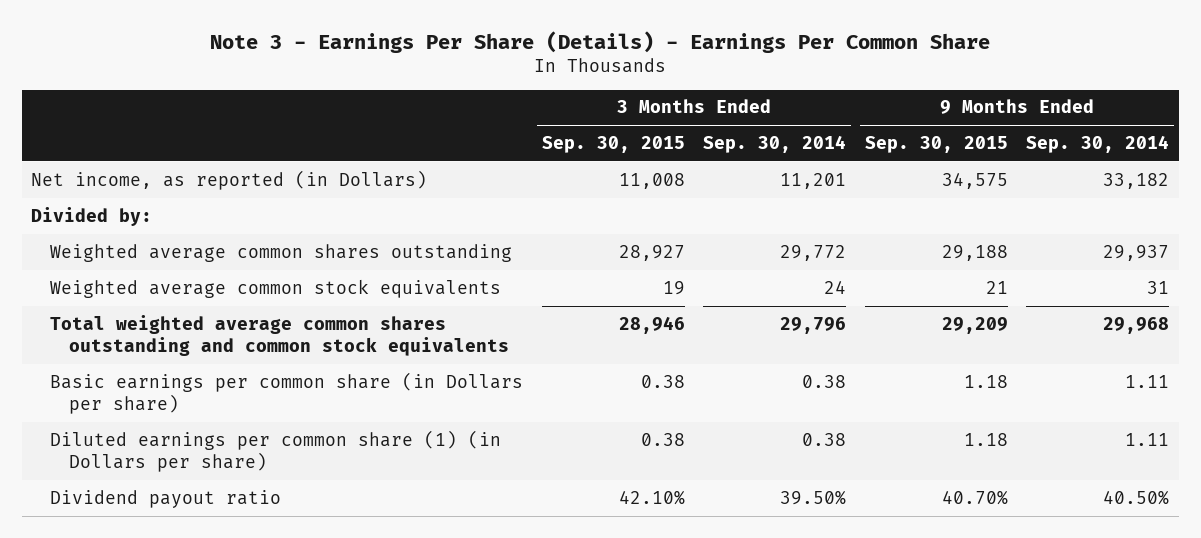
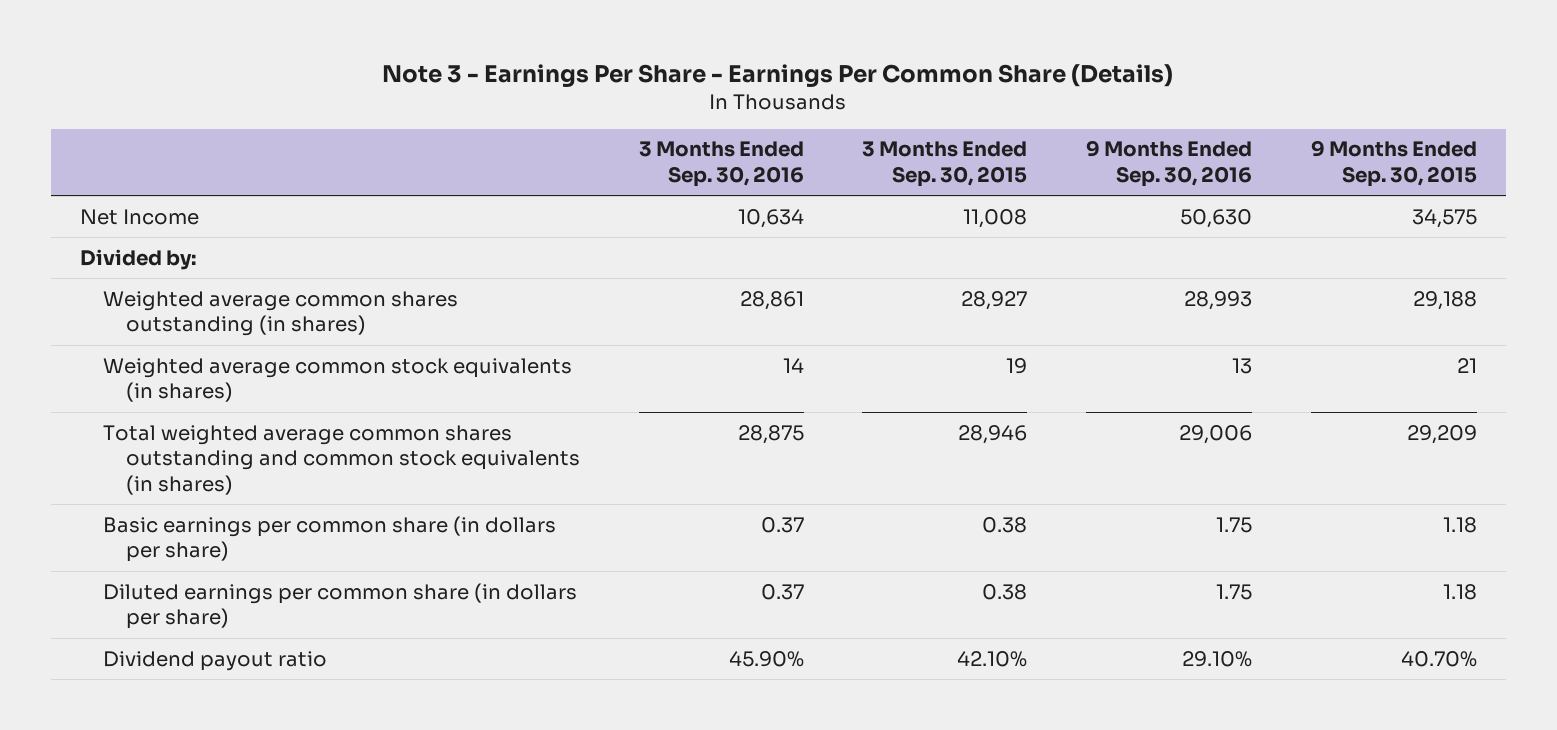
- Note 3 - Earnings Per Share (Details) - Earnings Per Common Share
+ Note 3 - Earnings Per Share - Earnings Per Common Share (Details)
- | 3 Months Ended Sep. 30, 2015 | 3 Months Ended Sep. 30, 2014 | 9 Months Ended Sep. 30, 2015 | 9 Months Ended Sep. 30, 2014
+ | 3 Months Ended Sep. 30, 2016 | 3 Months Ended Sep. 30, 2015 | 9 Months Ended Sep. 30, 2016 | 9 Months Ended Sep. 30, 2015
- Net income, as reported (in Dollars) | 11,008 | 11,201 | 34,575 | 33,182
+ Net Income | 10,634 | 11,008 | 50,630 | 34,575
- Weighted average common shares outstanding | 28,927 | 29,772 | 29,188 | 29,937
- Weighted average common stock equivalents | 19 | 24 | 21 | 31
- Total weighted average common shares outstanding and common stock equivalents | 28,946 | 29,796 | 29,209 | 29,968
- Basic earnings per common share (in Dollars per share) | 0.38 | 0.38 | 1.18 | 1.11
- Diluted earnings per common share (1) (in Dollars per share) | 0.38 | 0.38 | 1.18 | 1.11
+ Weighted average common shares outstanding (in shares) | 28,861 | 28,927 | 28,993 | 29,188
+ Weighted average common stock equivalents (in shares) | 14 | 19 | 13 | 21
+ Total weighted average common shares outstanding and common stock equivalents (in shares) | 28,875 | 28,946 | 29,006 | 29,209
+ Basic earnings per common share (in dollars per share) | 0.37 | 0.38 | 1.75 | 1.18
+ Diluted earnings per common share (in dollars per share) | 0.37 | 0.38 | 1.75 | 1.18

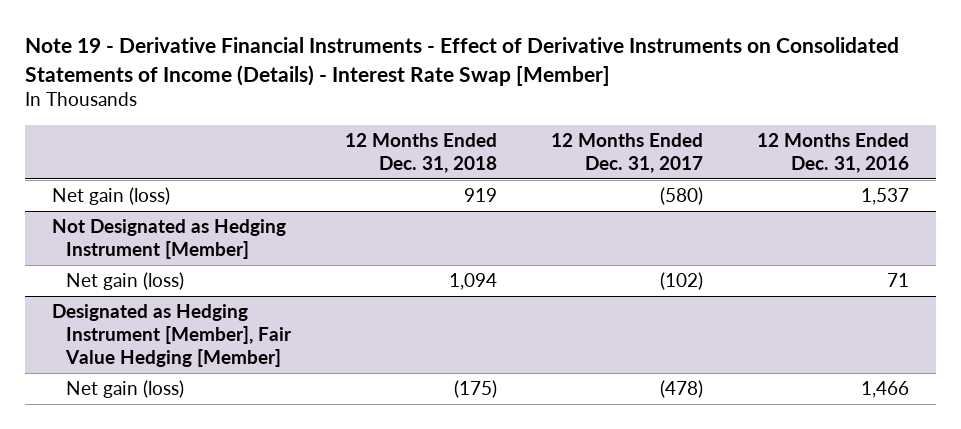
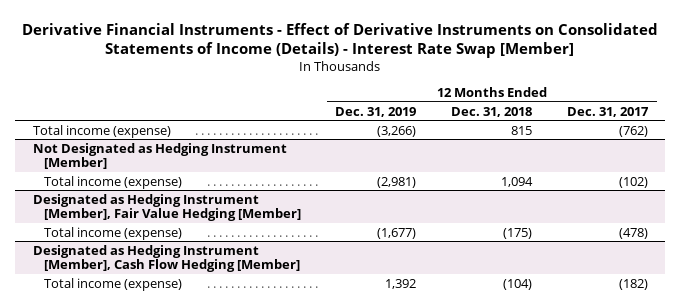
- Note 19 - Derivative Financial Instruments - Effect of Derivative Instruments on Consolidated Statements of Income (Details) - Interest Rate Swap [Member]
+ Derivative Financial Instruments - Effect of Derivative Instruments on Consolidated Statements of Income (Details) - Interest Rate Swap [Member]
- | 12 Months Ended Dec. 31, 2018 | 12 Months Ended Dec. 31, 2017 | 12 Months Ended Dec. 31, 2016
+ | 12 Months Ended Dec. 31, 2019 | 12 Months Ended Dec. 31, 2018 | 12 Months Ended Dec. 31, 2017
- Net gain (loss) | 919 | (580) | 1,537
+ Total income (expense) | (3,266) | 815 | (762)
@ Not Designated as Hedging Instrument [Member]
- Net gain (loss) | 1,094 | (102) | 71
+ Total income (expense) | (2,981) | 1,094 | (102)
@ Designated as Hedging Instrument [Member], Fair Value Hedging [Member]
- Net gain (loss) | (175) | (478) | 1,466
+ Total income (expense) | (1,677) | (175) | (478)
+ Designated as Hedging Instrument [Member], Cash Flow Hedging [Member]
+ Total income (expense) | 1,392 | (104) | (182)

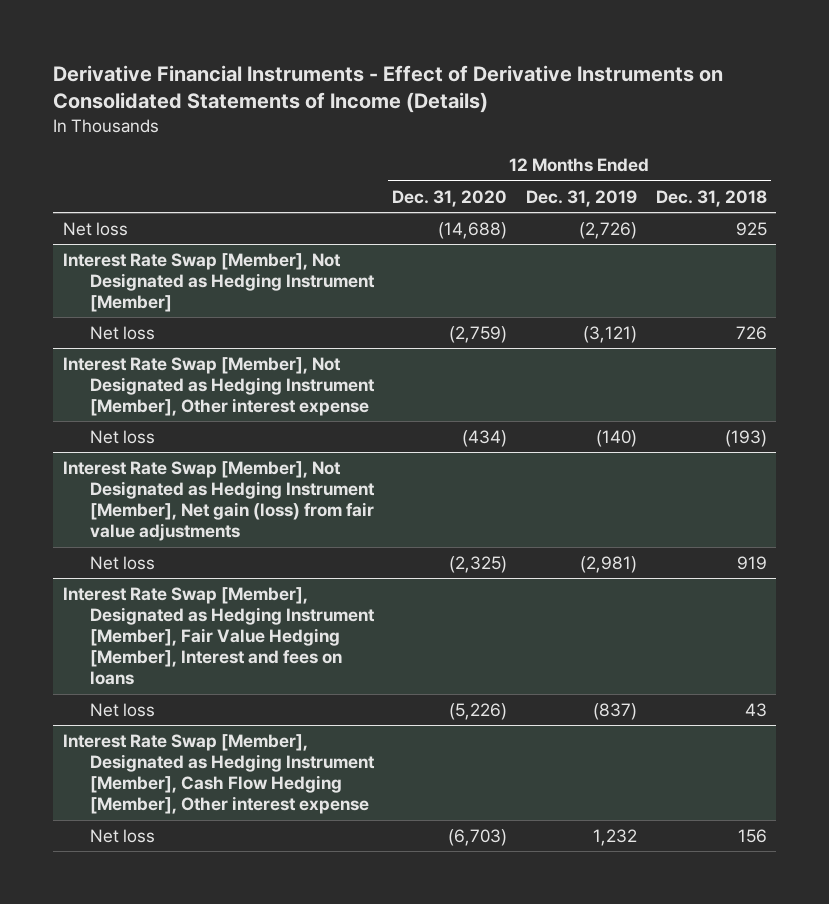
- Derivative Financial Instruments - Effect of Derivative Instruments on Consolidated Statements of Income (Details) - Interest Rate Swap [Member]
+ Derivative Financial Instruments - Effect of Derivative Instruments on Consolidated Statements of Income (Details)
- | 12 Months Ended Dec. 31, 2019 | 12 Months Ended Dec. 31, 2018 | 12 Months Ended Dec. 31, 2017
+ | 12 Months Ended Dec. 31, 2020 | 12 Months Ended Dec. 31, 2019 | 12 Months Ended Dec. 31, 2018
- Total income (expense) | (3,266) | 815 | (762)
- Not Designated as Hedging Instrument [Member]
- Total income (expense) | (2,981) | 1,094 | (102)
- Designated as Hedging Instrument [Member], Fair Value Hedging [Member]
- Total income (expense) | (1,677) | (175) | (478)
- Designated as Hedging Instrument [Member], Cash Flow Hedging [Member]
- Total income (expense) | 1,392 | (104) | (182)
+ Net loss | (14,688) | (2,726) | 925
+ Interest Rate Swap [Member], Not Designated as Hedging Instrument [Member]
+ Net loss | (2,759) | (3,121) | 726
+ Interest Rate Swap [Member], Not Designated as Hedging Instrument [Member], Other interest expense
+ Net loss | (434) | (140) | (193)
+ Interest Rate Swap [Member], Not Designated as Hedging Instrument [Member], Net gain (loss) from fair value adjustments
+ Net loss | (2,325) | (2,981) | 919
+ Interest Rate Swap [Member], Designated as Hedging Instrument [Member], Fair Value Hedging [Member], Interest and fees on loans
+ Net loss | (5,226) | (837) | 43
+ Interest Rate Swap [Member], Designated as Hedging Instrument [Member], Cash Flow Hedging [Member], Other interest expense
+ Net loss | (6,703) | 1,232 | 156

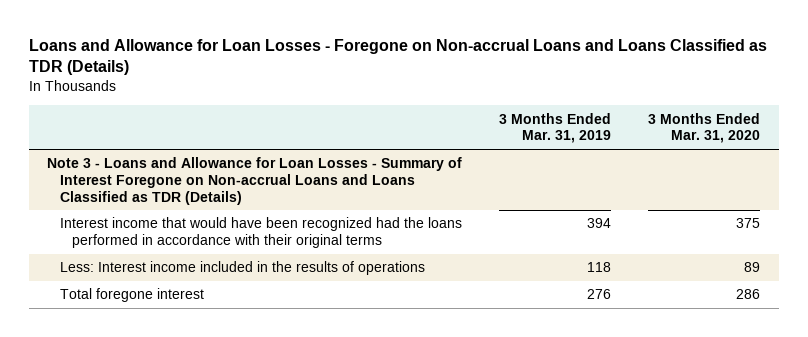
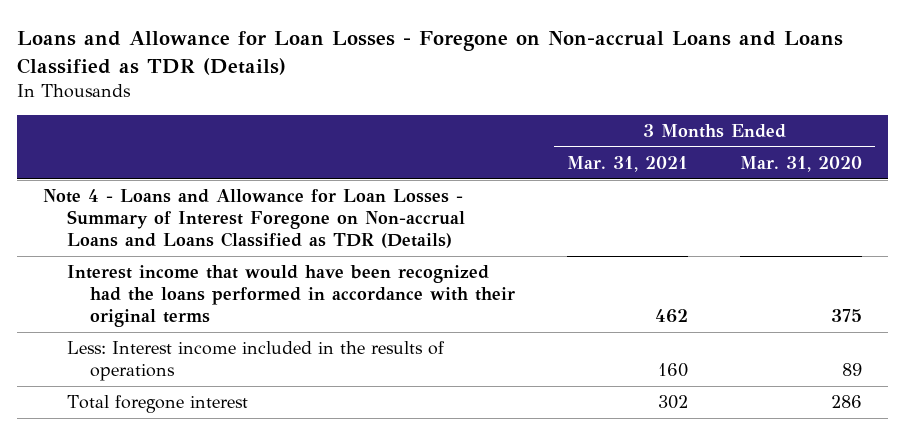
- | 3 Months Ended Mar. 31, 2019 | 3 Months Ended Mar. 31, 2020
+ | 3 Months Ended Mar. 31, 2021 | 3 Months Ended Mar. 31, 2020
- Note 3 - Loans and Allowance for Loan Losses - Summary of Interest Foregone on Non-accrual Loans and Loans Classified as TDR (Details)
+ Note 4 - Loans and Allowance for Loan Losses - Summary of Interest Foregone on Non-accrual Loans and Loans Classified as TDR (Details)

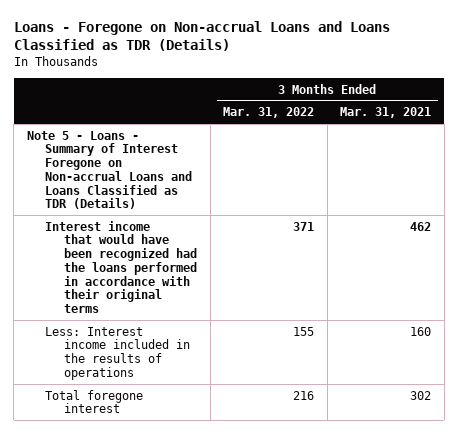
- Loans and Allowance for Loan Losses - Foregone on Non-accrual Loans and Loans Classified as TDR (Details)
+ Loans - Foregone on Non-accrual Loans and Loans Classified as TDR (Details)
- | 3 Months Ended Mar. 31, 2021 | 3 Months Ended Mar. 31, 2020
+ | 3 Months Ended Mar. 31, 2022 | 3 Months Ended Mar. 31, 2021
- Note 4 - Loans and Allowance for Loan Losses - Summary of Interest Foregone on Non-accrual Loans and Loans Classified as TDR (Details)
+ Note 5 - Loans - Summary of Interest Foregone on Non-accrual Loans and Loans Classified as TDR (Details)

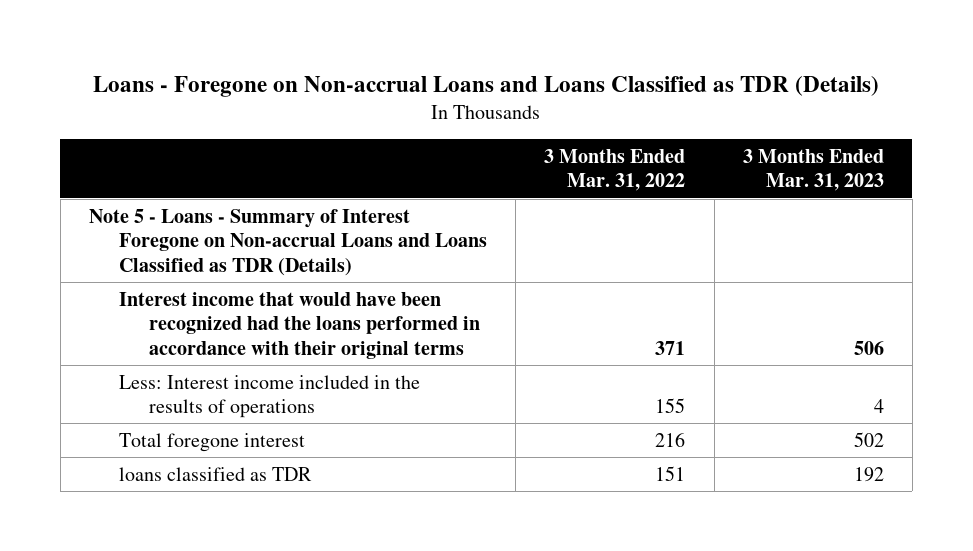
- | 3 Months Ended Mar. 31, 2022 | 3 Months Ended Mar. 31, 2021
+ | 3 Months Ended Mar. 31, 2022 | 3 Months Ended Mar. 31, 2023
+ loans classified as TDR | 151 | 192

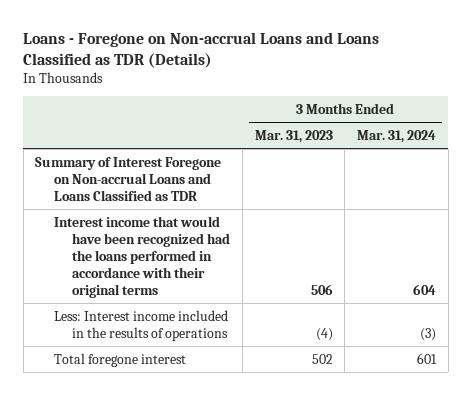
- | 3 Months Ended Mar. 31, 2022 | 3 Months Ended Mar. 31, 2023
+ | 3 Months Ended Mar. 31, 2023 | 3 Months Ended Mar. 31, 2024
- Note 5 - Loans - Summary of Interest Foregone on Non-accrual Loans and Loans Classified as TDR (Details)
+ Summary of Interest Foregone on Non-accrual Loans and Loans Classified as TDR
- Less: Interest income included in the results of operations | 155 | 4
+ Less: Interest income included in the results of operations | (4) | (3)
- loans classified as TDR | 151 | 192

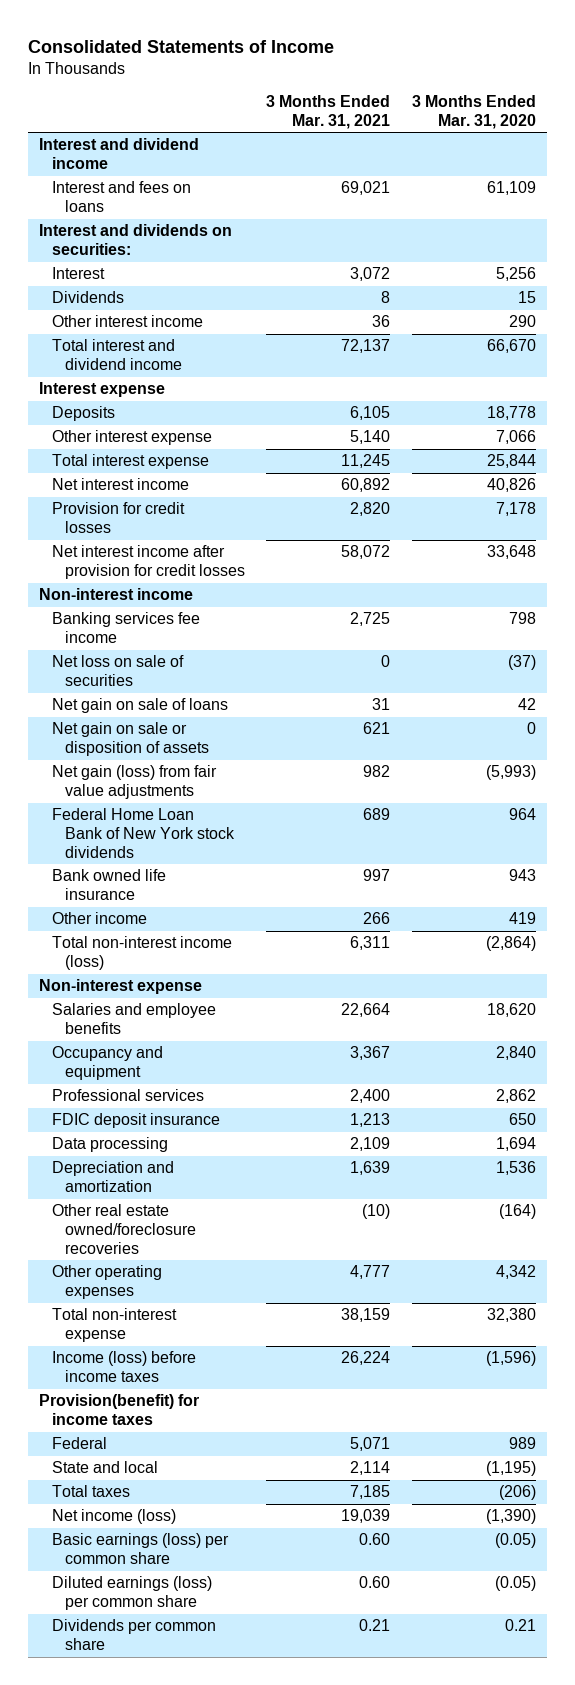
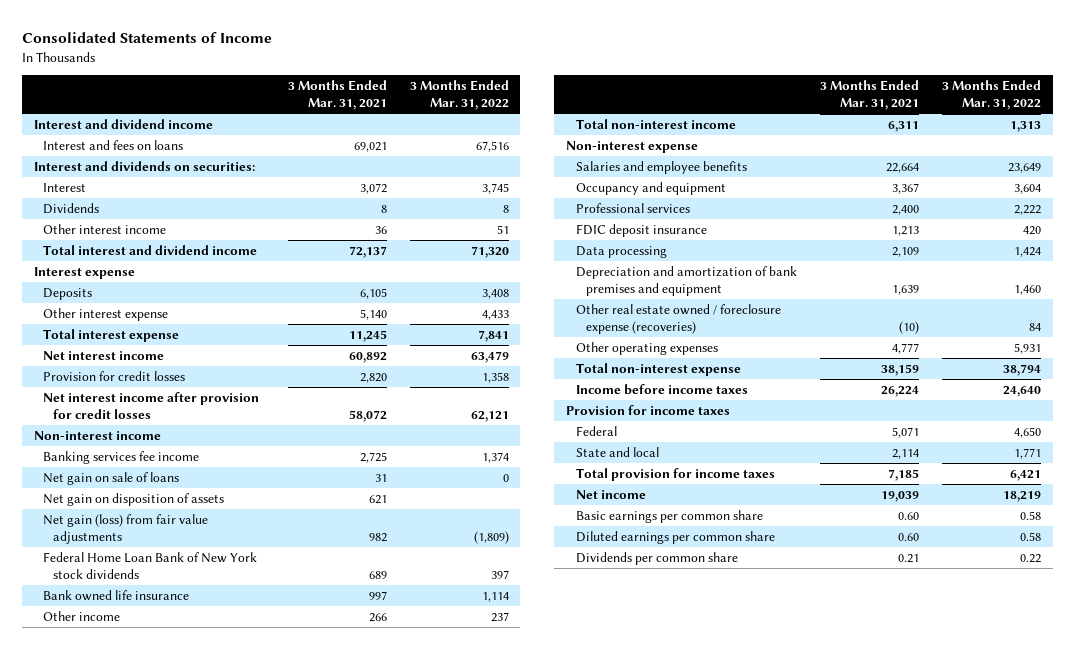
- | 3 Months Ended Mar. 31, 2021 | 3 Months Ended Mar. 31, 2020
+ | 3 Months Ended Mar. 31, 2021 | 3 Months Ended Mar. 31, 2022
- Net loss on sale of securities | 0 | (37)
- Net gain on sale or disposition of assets | 621 | 0
+ Net gain on disposition of assets | 621 |
- Total non-interest income (loss) | 6,311 | (2,864)
+ Total non-interest income | 6,311 | 1,313
- Depreciation and amortization | 1,639 | 1,536
- Other real estate owned/foreclosure recoveries | (10) | (164)
+ Depreciation and amortization of bank premises and equipment | 1,639 | 1,460
+ Other real estate owned / foreclosure expense (recoveries) | (10) | 84
- Income (loss) before income taxes | 26,224 | (1,596)
- Provision(benefit) for income taxes
+ Income before income taxes | 26,224 | 24,640
+ Provision for income taxes
- Total taxes | 7,185 | (206)
- Net income (loss) | 19,039 | (1,390)
- Basic earnings (loss) per common share | 0.60 | (0.05)
- Diluted earnings (loss) per common share | 0.60 | (0.05)
+ Total provision for income taxes | 7,185 | 6,421
+ Net income | 19,039 | 18,219
+ Basic earnings per common share | 0.60 | 0.58
+ Diluted earnings per common share | 0.60 | 0.58

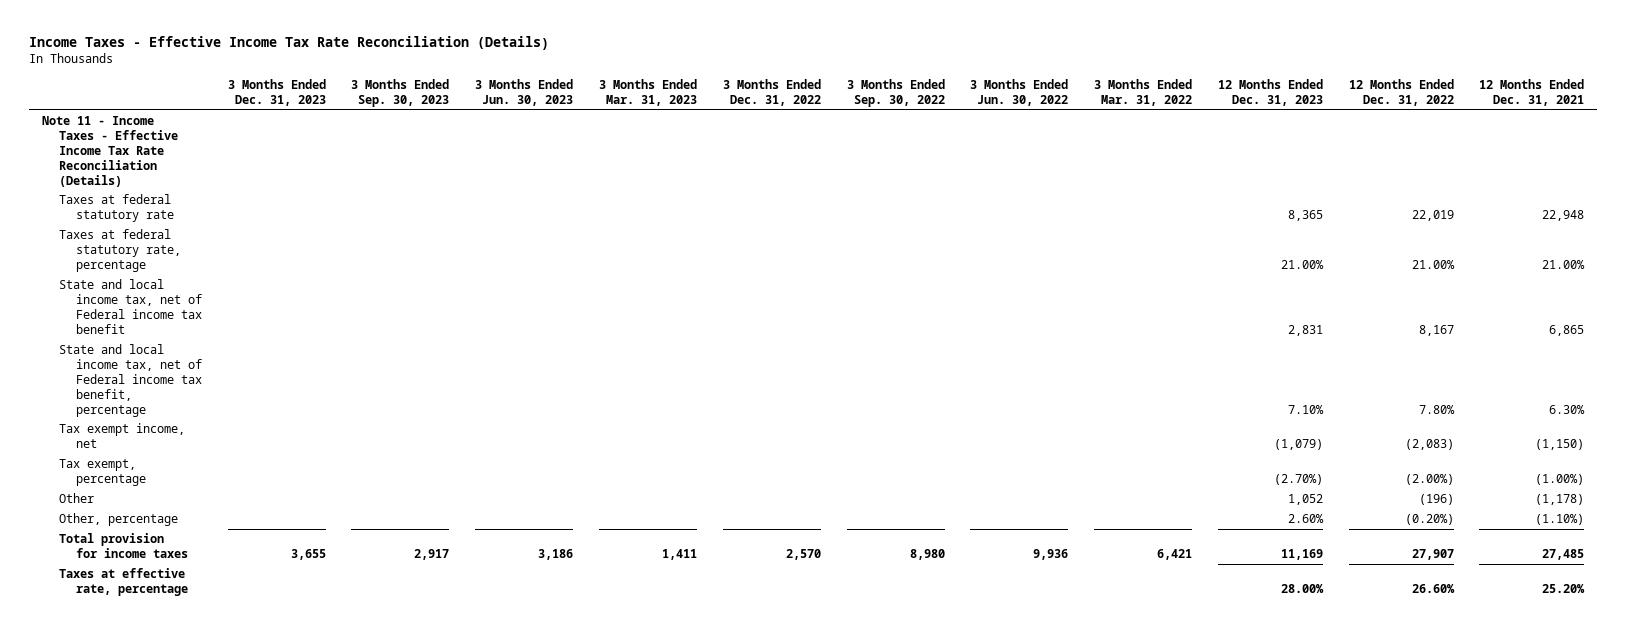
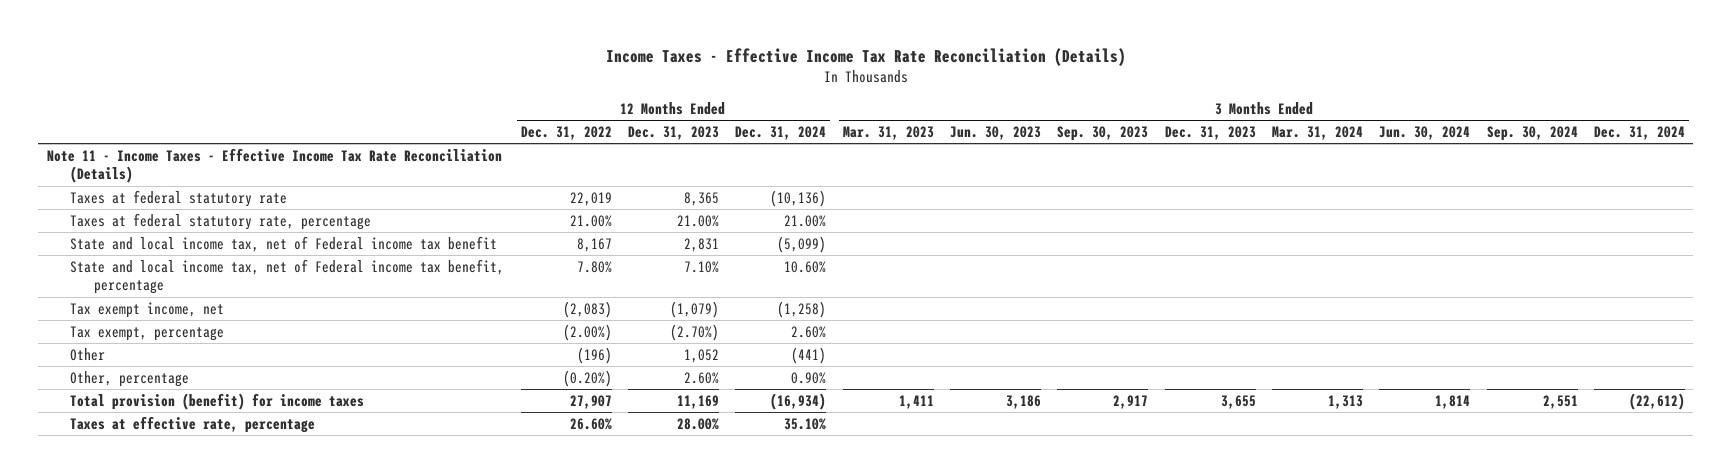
- | 3 Months Ended Dec. 31, 2023 | 3 Months Ended Sep. 30, 2023 | 3 Months Ended Jun. 30, 2023 | 3 Months Ended Mar. 31, 2023 | 3 Months Ended Dec. 31, 2022 | 3 Months Ended Sep. 30, 2022 | 3 Months Ended Jun. 30, 2022 | 3 Months Ended Mar. 31, 2022 | 12 Months Ended Dec. 31, 2023 | 12 Months Ended Dec. 31, 2022 | 12 Months Ended Dec. 31, 2021
+ | 12 Months Ended Dec. 31, 2022 | 12 Months Ended Dec. 31, 2023 | 12 Months Ended Dec. 31, 2024 | 3 Months Ended Mar. 31, 2023 | 3 Months Ended Jun. 30, 2023 | 3 Months Ended Sep. 30, 2023 | 3 Months Ended Dec. 31, 2023 | 3 Months Ended Mar. 31, 2024 | 3 Months Ended Jun. 30, 2024 | 3 Months Ended Sep. 30, 2024 | 3 Months Ended Dec. 31, 2024
- Total provision for income taxes | 3,655 | 2,917 | 3,186 | 1,411 | 2,570 | 8,980 | 9,936 | 6,421 | 11,169 | 27,907 | 27,485
+ Total provision (benefit) for income taxes | 27,907 | 11,169 | (16,934) | 1,411 | 3,186 | 2,917 | 3,655 | 1,313 | 1,814 | 2,551 | (22,612)

